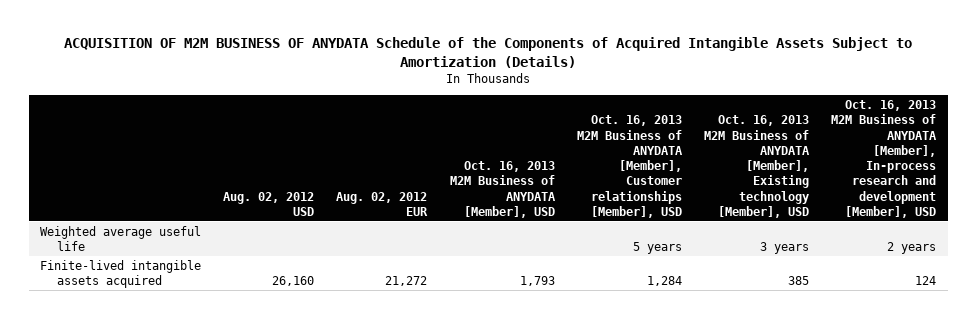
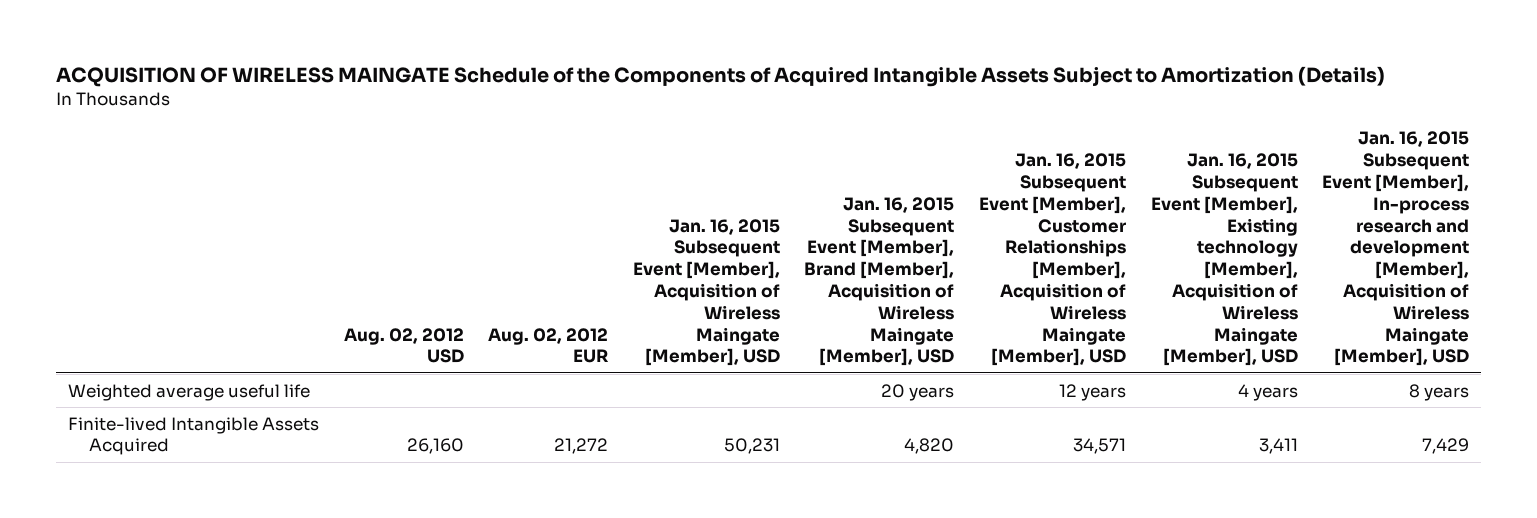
- ACQUISITION OF M2M BUSINESS OF ANYDATA Schedule of the Components of Acquired Intangible Assets Subject to Amortization (Details)
+ ACQUISITION OF WIRELESS MAINGATE Schedule of the Components of Acquired Intangible Assets Subject to Amortization (Details)
- | Aug. 02, 2012 USD | Aug. 02, 2012 EUR | Oct. 16, 2013 M2M Business of ANYDATA [Member], USD | Oct. 16, 2013 M2M Business of ANYDATA [Member], Customer relationships [Member], USD | Oct. 16, 2013 M2M Business of ANYDATA [Member], Existing technology [Member], USD | Oct. 16, 2013 M2M Business of ANYDATA [Member], In-process research and development [Member], USD
+ | Aug. 02, 2012 USD | Aug. 02, 2012 EUR | Jan. 16, 2015 Subsequent Event [Member], Acquisition of Wireless Maingate [Member], USD | Jan. 16, 2015 Subsequent Event [Member], Brand [Member], Acquisition of Wireless Maingate [Member], USD | Jan. 16, 2015 Subsequent Event [Member], Customer Relationships [Member], Acquisition of Wireless Maingate [Member], USD | Jan. 16, 2015 Subsequent Event [Member], Existing technology [Member], Acquisition of Wireless Maingate [Member], USD | Jan. 16, 2015 Subsequent Event [Member], In-process research and development [Member], Acquisition of Wireless Maingate [Member], USD
- Finite-lived intangible assets acquired | 26,160 | 21,272 | 1,793 | 1,284 | 385 | 124
+ Finite-lived Intangible Assets Acquired | 26,160 | 21,272 | 50,231 | 4,820 | 34,571 | 3,411 | 7,429

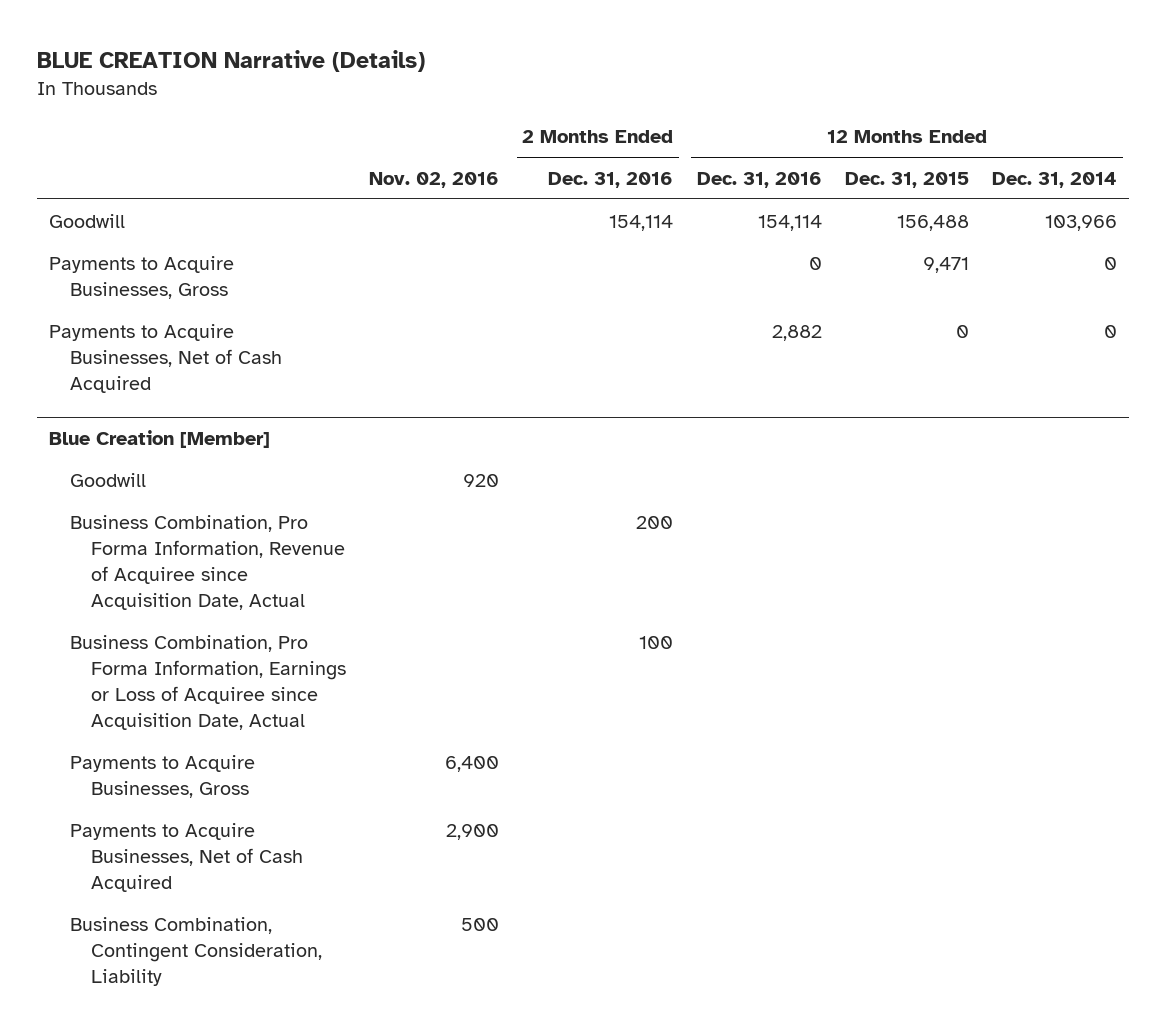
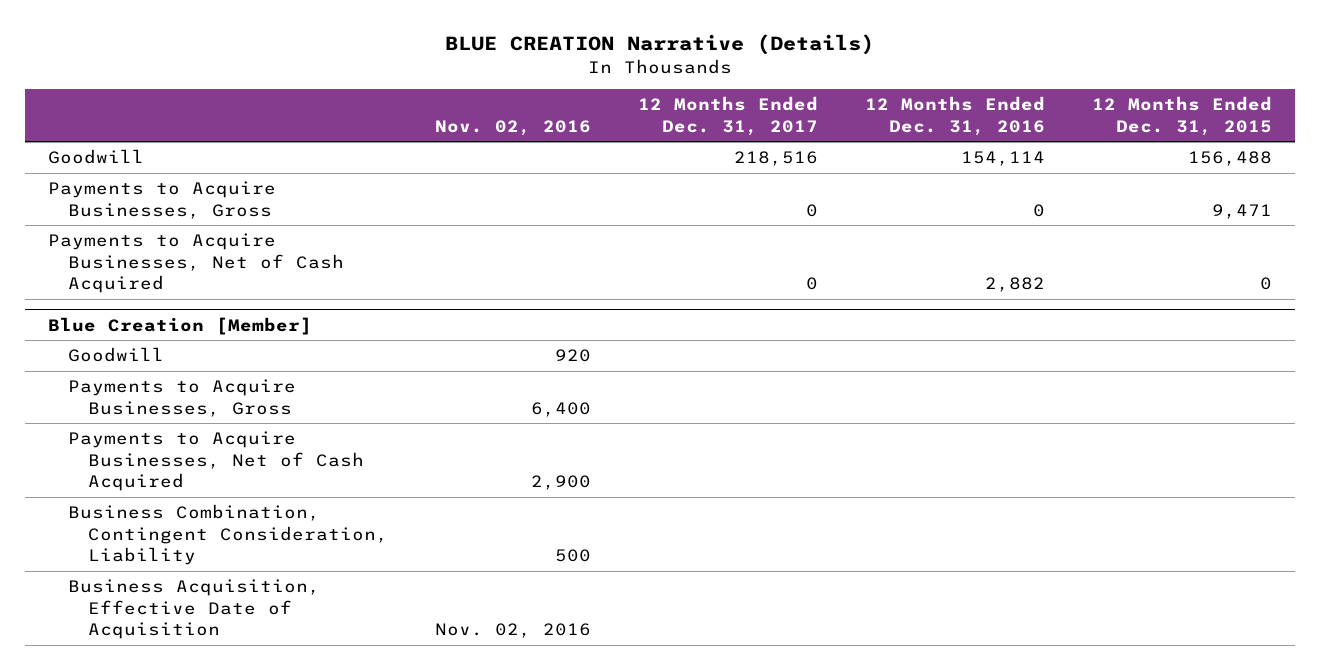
- | Nov. 02, 2016 | 2 Months Ended Dec. 31, 2016 | 12 Months Ended Dec. 31, 2016 | 12 Months Ended Dec. 31, 2015 | 12 Months Ended Dec. 31, 2014
+ | Nov. 02, 2016 | 12 Months Ended Dec. 31, 2017 | 12 Months Ended Dec. 31, 2016 | 12 Months Ended Dec. 31, 2015
@ Blue Creation [Member]
- Business Combination, Pro Forma Information, Revenue of Acquiree since Acquisition Date, Actual | | 200 | | |
- Business Combination, Pro Forma Information, Earnings or Loss of Acquiree since Acquisition Date, Actual | | 100 | | |
+ Business Acquisition, Effective Date of Acquisition | Nov. 02, 2016 | | |

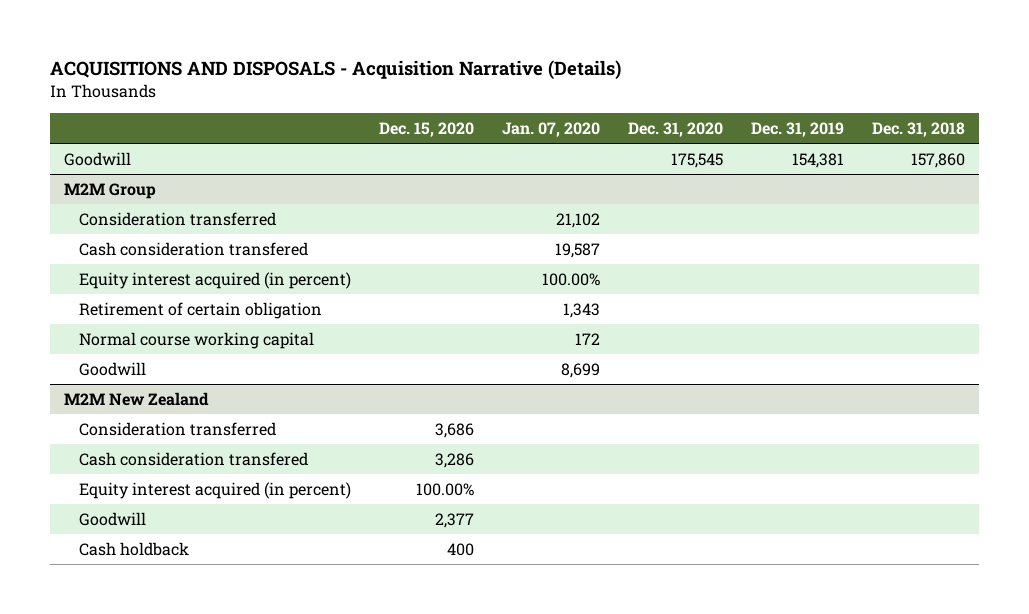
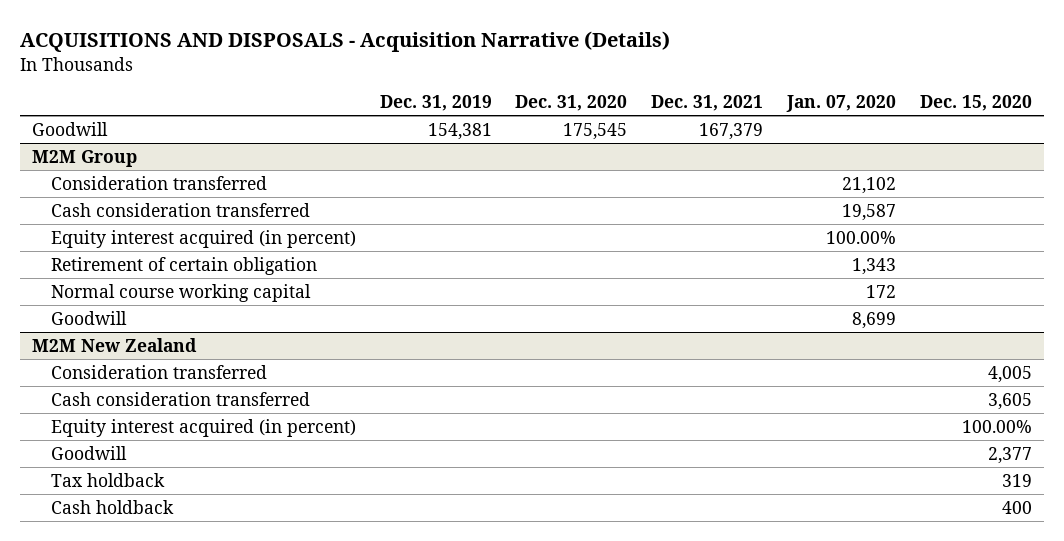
- | Dec. 15, 2020 | Jan. 07, 2020 | Dec. 31, 2020 | Dec. 31, 2019 | Dec. 31, 2018
+ | Dec. 31, 2019 | Dec. 31, 2020 | Dec. 31, 2021 | Jan. 07, 2020 | Dec. 15, 2020
@ M2M Group
- Cash consideration transfered | | 19,587 | | |
+ Cash consideration transferred | | | | 19,587 |
@ M2M New Zealand
- Consideration transferred | 3,686 | | | |
- Cash consideration transfered | 3,286 | | | |
+ Consideration transferred | | | | | 4,005
+ Cash consideration transferred | | | | | 3,605
+ Tax holdback | | | | | 319

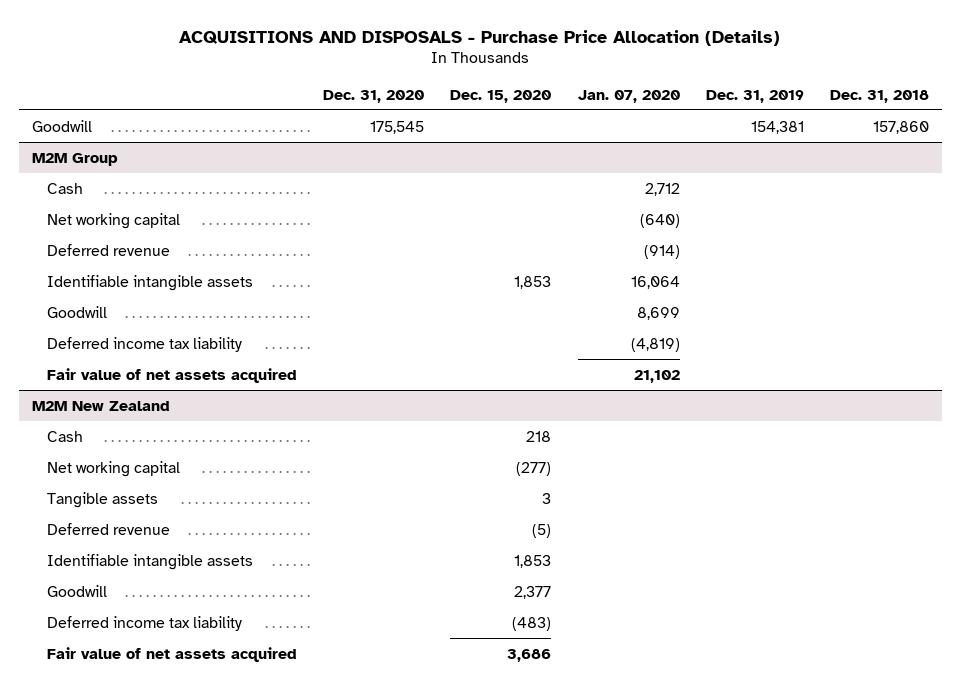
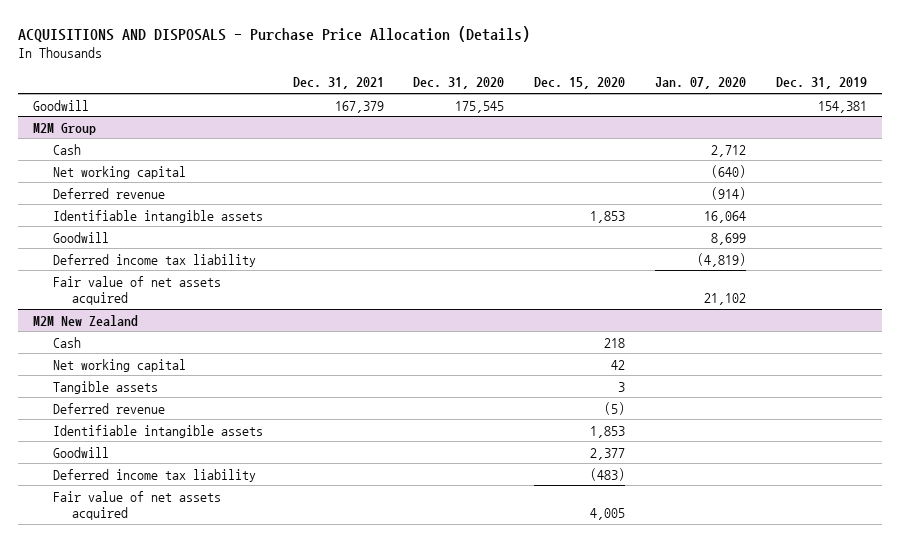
- | Dec. 31, 2020 | Dec. 15, 2020 | Jan. 07, 2020 | Dec. 31, 2019 | Dec. 31, 2018
+ | Dec. 31, 2021 | Dec. 31, 2020 | Dec. 15, 2020 | Jan. 07, 2020 | Dec. 31, 2019
@ M2M New Zealand
- Net working capital | | (277) | | |
+ Net working capital | | | 42 | |
- Fair value of net assets acquired | | 3,686 | | |
+ Fair value of net assets acquired | | | 4,005 | |

